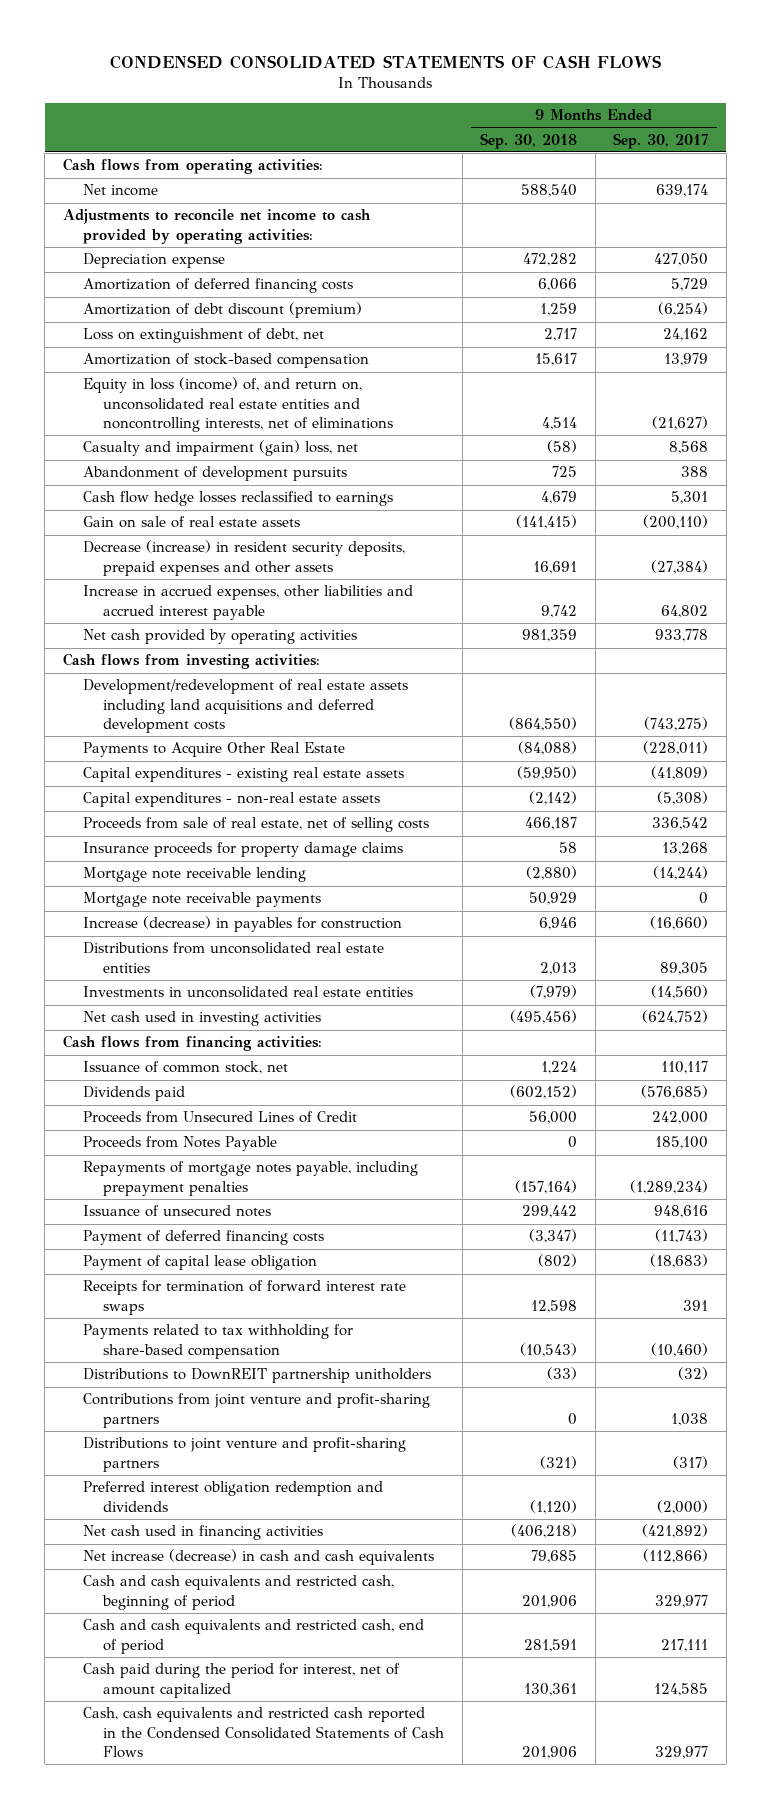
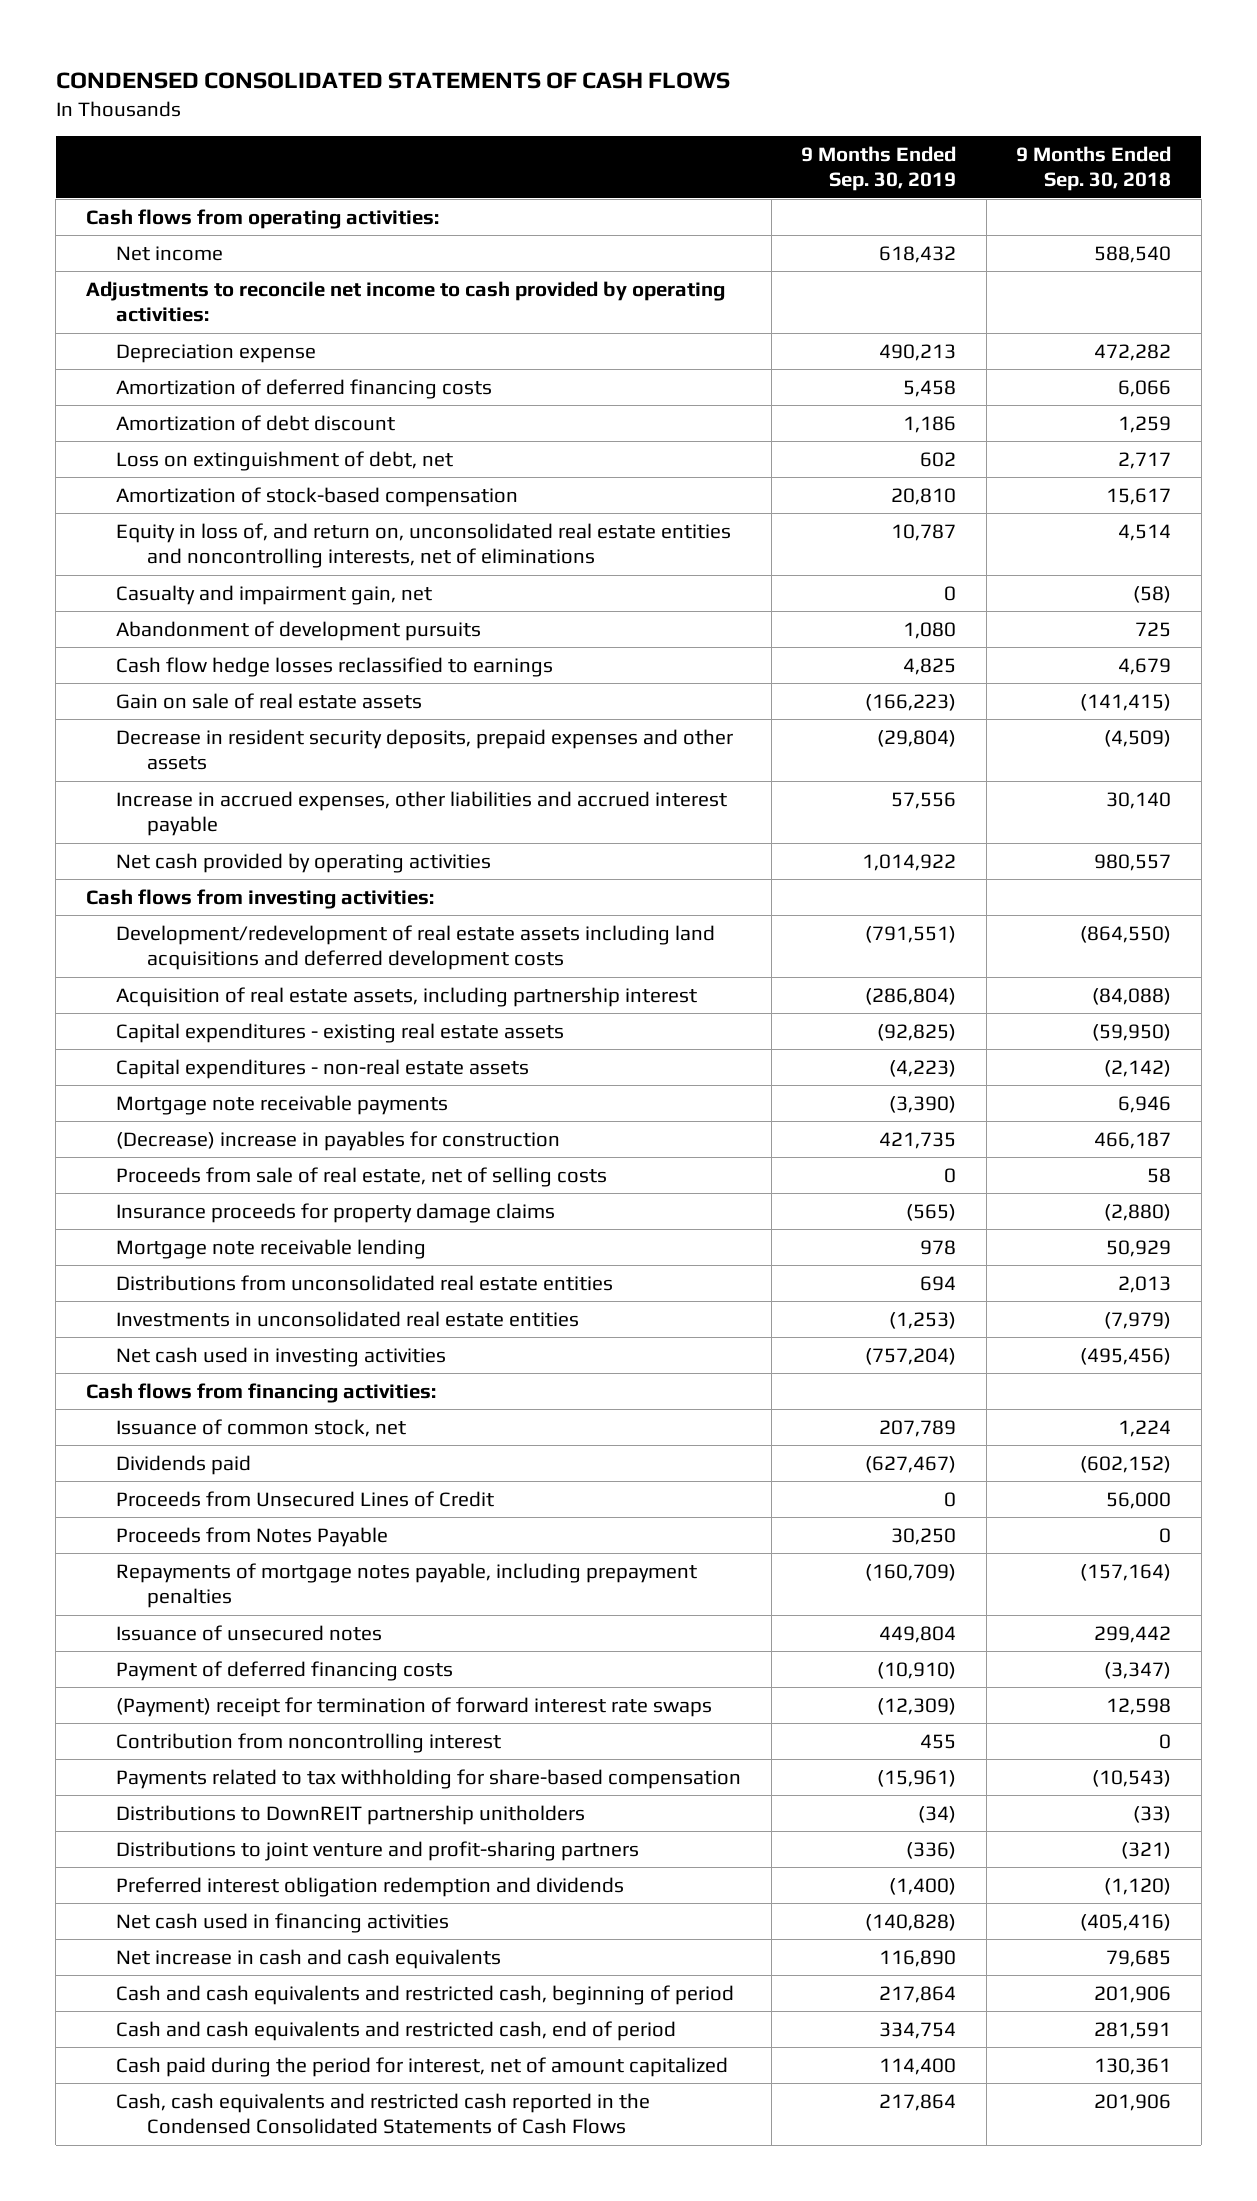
- | 9 Months Ended Sep. 30, 2018 | 9 Months Ended Sep. 30, 2017
+ | 9 Months Ended Sep. 30, 2019 | 9 Months Ended Sep. 30, 2018
- Amortization of debt discount (premium) | 1,259 | (6,254)
+ Amortization of debt discount | 1,186 | 1,259
- Equity in loss (income) of, and return on, unconsolidated real estate entities and noncontrolling interests, net of eliminations | 4,514 | (21,627)
- Casualty and impairment (gain) loss, net | (58) | 8,568
+ Equity in loss of, and return on, unconsolidated real estate entities and noncontrolling interests, net of eliminations | 10,787 | 4,514
+ Casualty and impairment gain, net | 0 | (58)
- Decrease (increase) in resident security deposits, prepaid expenses and other assets | 16,691 | (27,384)
- Increase in accrued expenses, other liabilities and accrued interest payable | 9,742 | 64,802
- Net cash provided by operating activities | 981,359 | 933,778
+ Decrease in resident security deposits, prepaid expenses and other assets | (29,804) | (4,509)
+ Increase in accrued expenses, other liabilities and accrued interest payable | 57,556 | 30,140
+ Net cash provided by operating activities | 1,014,922 | 980,557
- Payments to Acquire Other Real Estate | (84,088) | (228,011)
+ Acquisition of real estate assets, including partnership interest | (286,804) | (84,088)
- Proceeds from sale of real estate, net of selling costs | 466,187 | 336,542
- Insurance proceeds for property damage claims | 58 | 13,268
- Mortgage note receivable lending | (2,880) | (14,244)
- Mortgage note receivable payments | 50,929 | 0
- Increase (decrease) in payables for construction | 6,946 | (16,660)
+ Mortgage note receivable payments | (3,390) | 6,946
+ (Decrease) increase in payables for construction | 421,735 | 466,187
+ Proceeds from sale of real estate, net of selling costs | 0 | 58
+ Insurance proceeds for property damage claims | (565) | (2,880)
+ Mortgage note receivable lending | 978 | 50,929
- Payment of capital lease obligation | (802) | (18,683)
- Receipts for termination of forward interest rate swaps | 12,598 | 391
+ (Payment) receipt for termination of forward interest rate swaps | (12,309) | 12,598
+ Contribution from noncontrolling interest | 455 | 0
- Contributions from joint venture and profit-sharing partners | 0 | 1,038
- Net cash used in financing activities | (406,218) | (421,892)
- Net increase (decrease) in cash and cash equivalents | 79,685 | (112,866)
+ Net cash used in financing activities | (140,828) | (405,416)
+ Net increase in cash and cash equivalents | 116,890 | 79,685

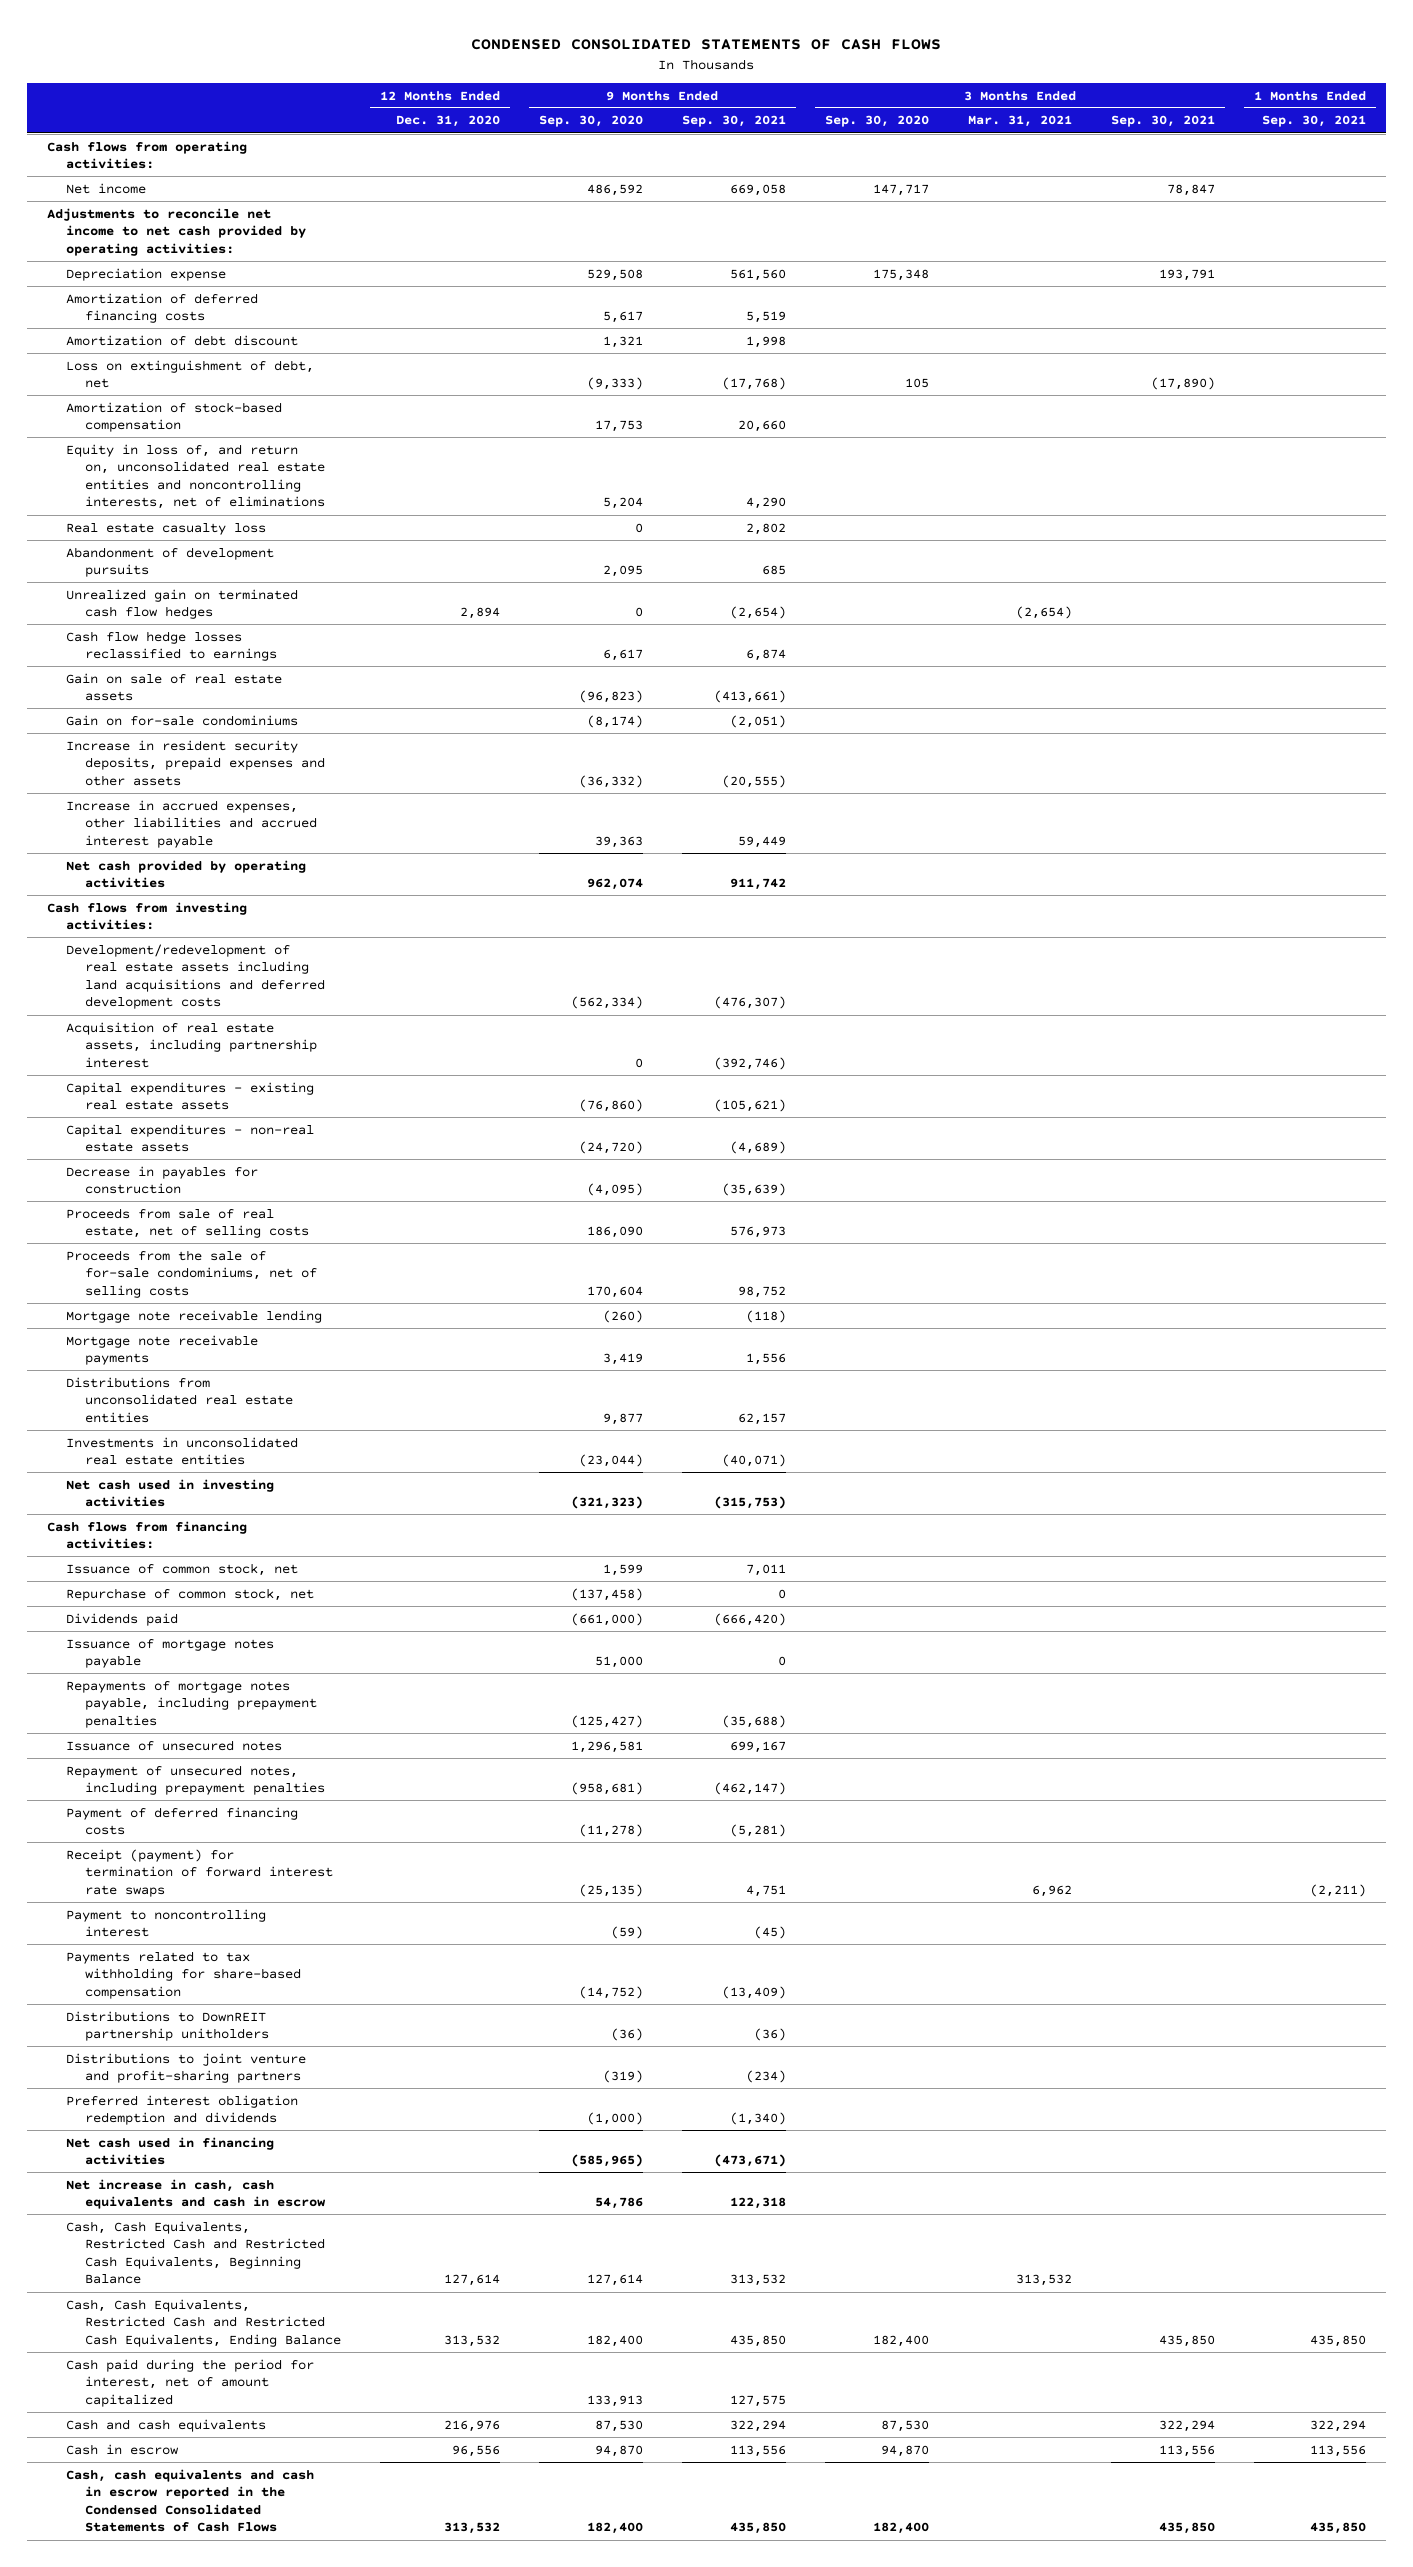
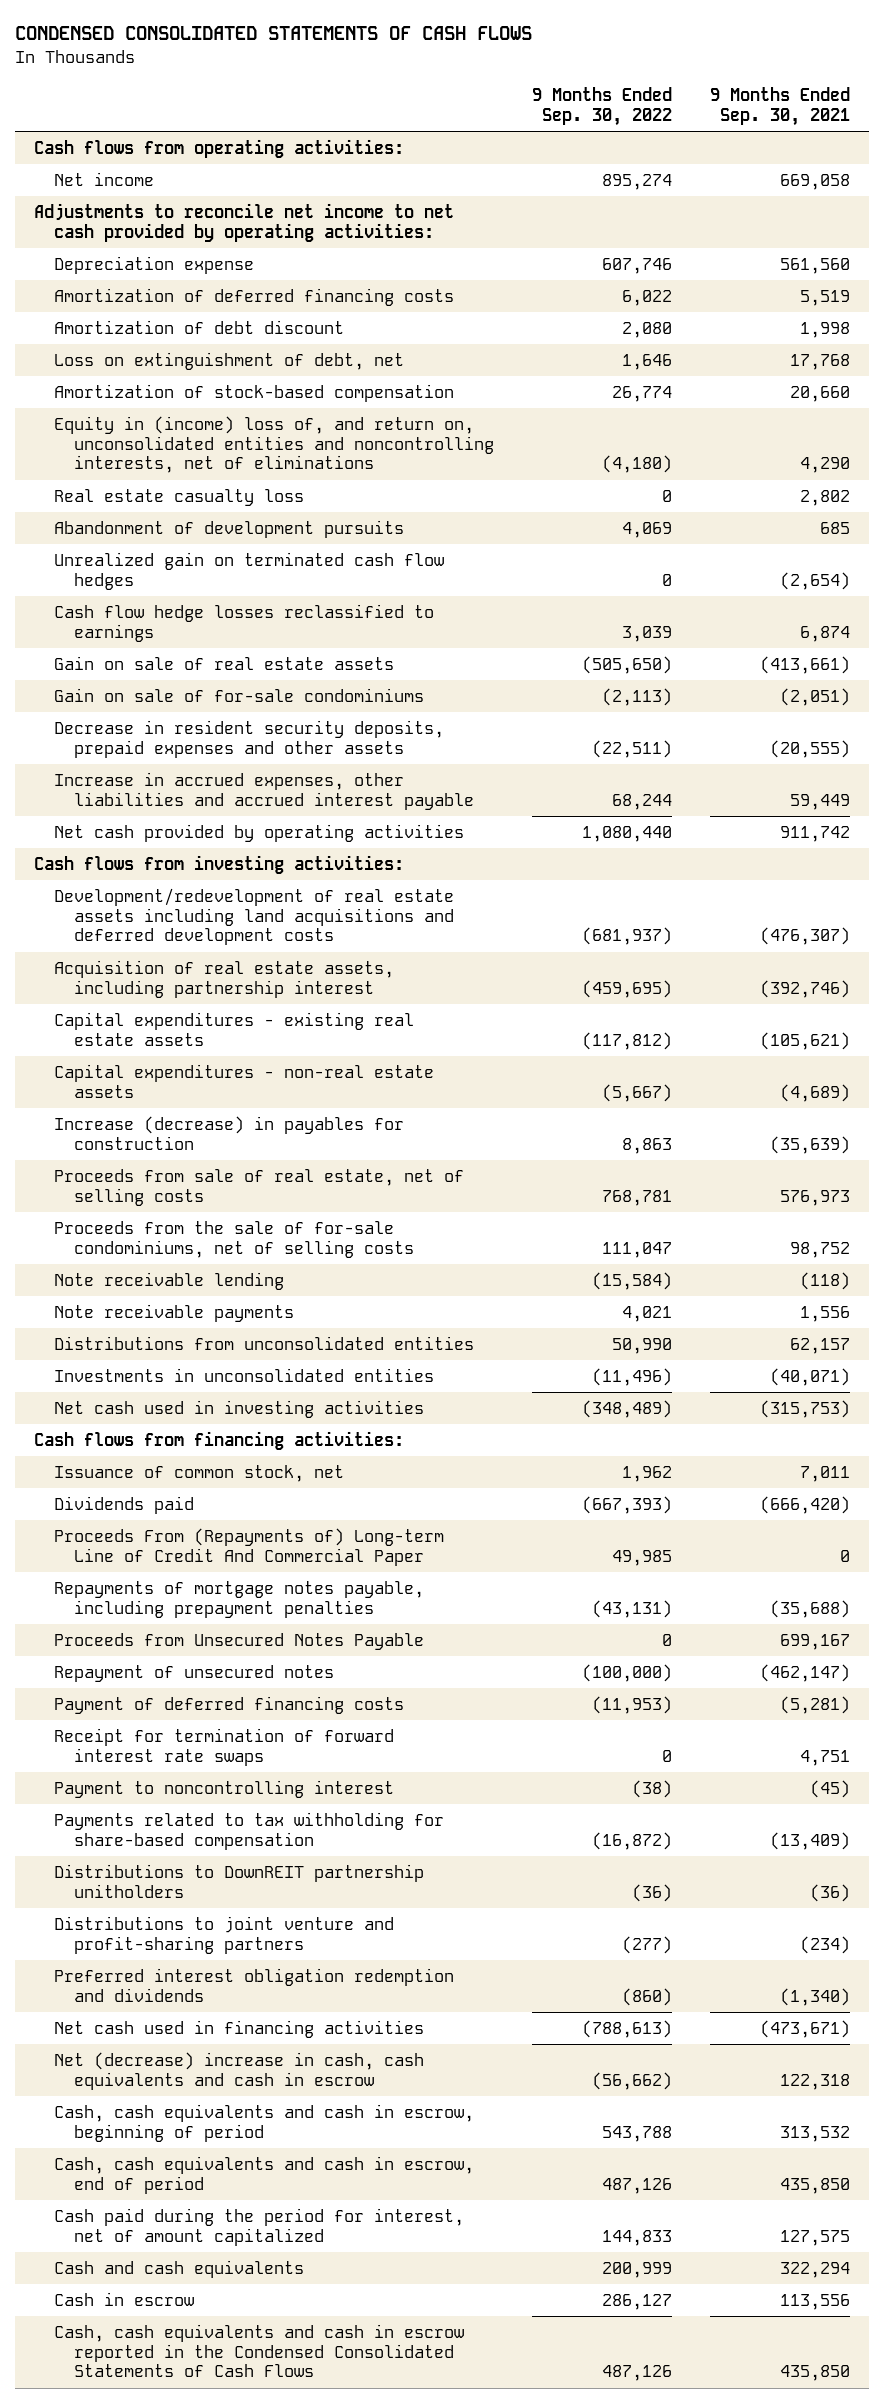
- | 12 Months Ended Dec. 31, 2020 | 9 Months Ended Sep. 30, 2020 | 9 Months Ended Sep. 30, 2021 | 3 Months Ended Sep. 30, 2020 | 3 Months Ended Mar. 31, 2021 | 3 Months Ended Sep. 30, 2021 | 1 Months Ended Sep. 30, 2021
+ | 9 Months Ended Sep. 30, 2022 | 9 Months Ended Sep. 30, 2021
- Loss on extinguishment of debt, net | | (9,333) | (17,768) | 105 | | (17,890) |
+ Loss on extinguishment of debt, net | 1,646 | 17,768
- Equity in loss of, and return on, unconsolidated real estate entities and noncontrolling interests, net of eliminations | | 5,204 | 4,290 | | | |
+ Equity in (income) loss of, and return on, unconsolidated entities and noncontrolling interests, net of eliminations | (4,180) | 4,290
- Gain on for-sale condominiums | | (8,174) | (2,051) | | | |
- Increase in resident security deposits, prepaid expenses and other assets | | (36,332) | (20,555) | | | |
+ Gain on sale of for-sale condominiums | (2,113) | (2,051)
+ Decrease in resident security deposits, prepaid expenses and other assets | (22,511) | (20,555)
- Decrease in payables for construction | | (4,095) | (35,639) | | | |
+ Increase (decrease) in payables for construction | 8,863 | (35,639)
- Mortgage note receivable lending | | (260) | (118) | | | |
- Mortgage note receivable payments | | 3,419 | 1,556 | | | |
- Distributions from unconsolidated real estate entities | | 9,877 | 62,157 | | | |
- Investments in unconsolidated real estate entities | | (23,044) | (40,071) | | | |
+ Note receivable lending | (15,584) | (118)
+ Note receivable payments | 4,021 | 1,556
+ Distributions from unconsolidated entities | 50,990 | 62,157
+ Investments in unconsolidated entities | (11,496) | (40,071)
- Repurchase of common stock, net | | (137,458) | 0 | | | |
- Issuance of mortgage notes payable | | 51,000 | 0 | | | |
+ Proceeds From (Repayments of) Long-term Line of Credit And Commercial Paper | 49,985 | 0
- Issuance of unsecured notes | | 1,296,581 | 699,167 | | | |
- Repayment of unsecured notes, including prepayment penalties | | (958,681) | (462,147) | | | |
+ Proceeds from Unsecured Notes Payable | 0 | 699,167
+ Repayment of unsecured notes | (100,000) | (462,147)
- Receipt (payment) for termination of forward interest rate swaps | | (25,135) | 4,751 | | 6,962 | | (2,211)
+ Receipt for termination of forward interest rate swaps | 0 | 4,751
- Net increase in cash, cash equivalents and cash in escrow | | 54,786 | 122,318 | | | |
- Cash, Cash Equivalents, Restricted Cash and Restricted Cash Equivalents, Beginning Balance | 127,614 | 127,614 | 313,532 | | 313,532 | |
- Cash, Cash Equivalents, Restricted Cash and Restricted Cash Equivalents, Ending Balance | 313,532 | 182,400 | 435,850 | 182,400 | | 435,850 | 435,850
+ Net (decrease) increase in cash, cash equivalents and cash in escrow | (56,662) | 122,318
+ Cash, cash equivalents and cash in escrow, beginning of period | 543,788 | 313,532
+ Cash, cash equivalents and cash in escrow, end of period | 487,126 | 435,850

